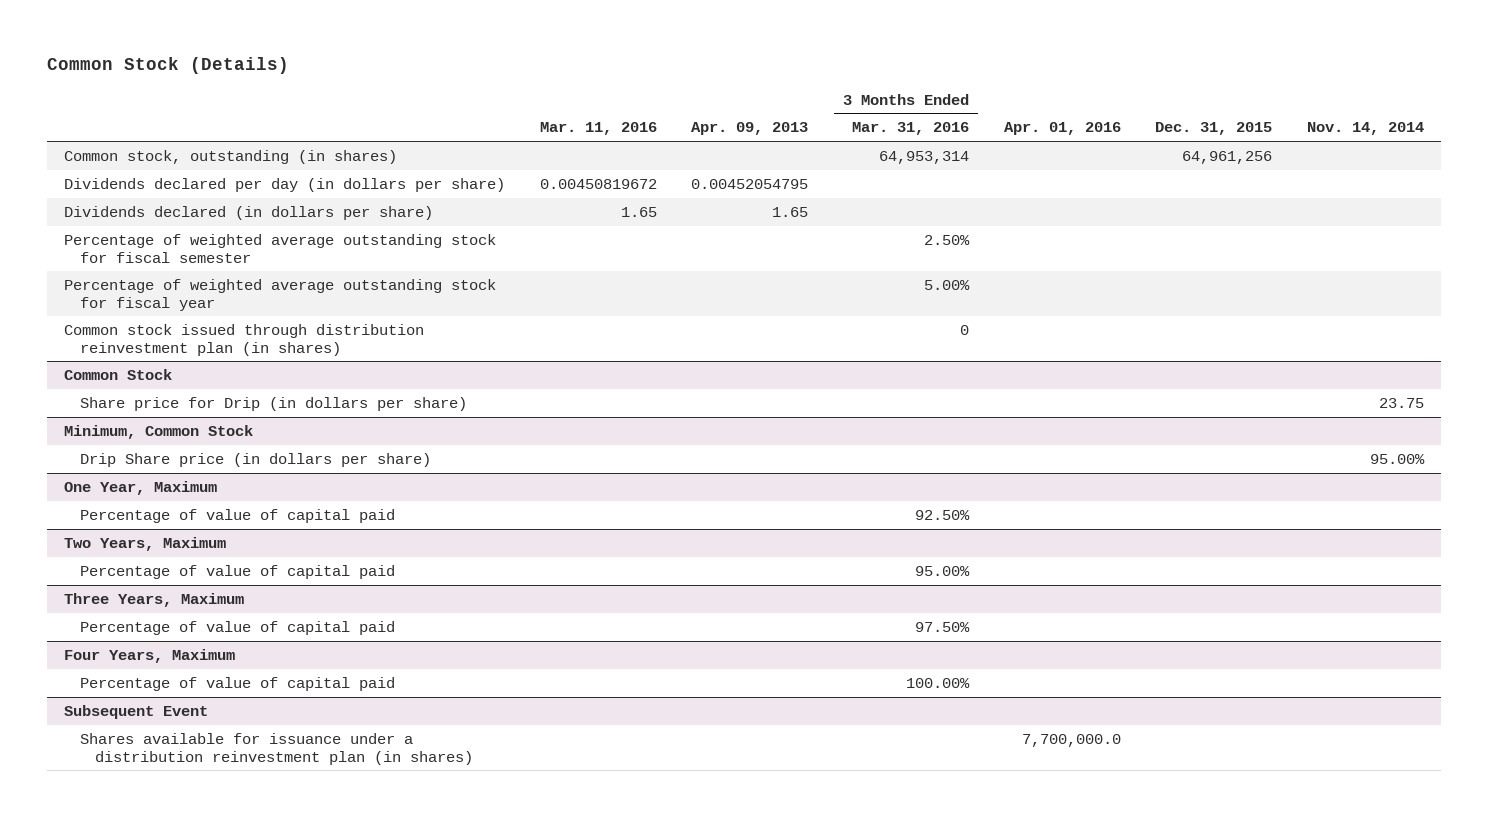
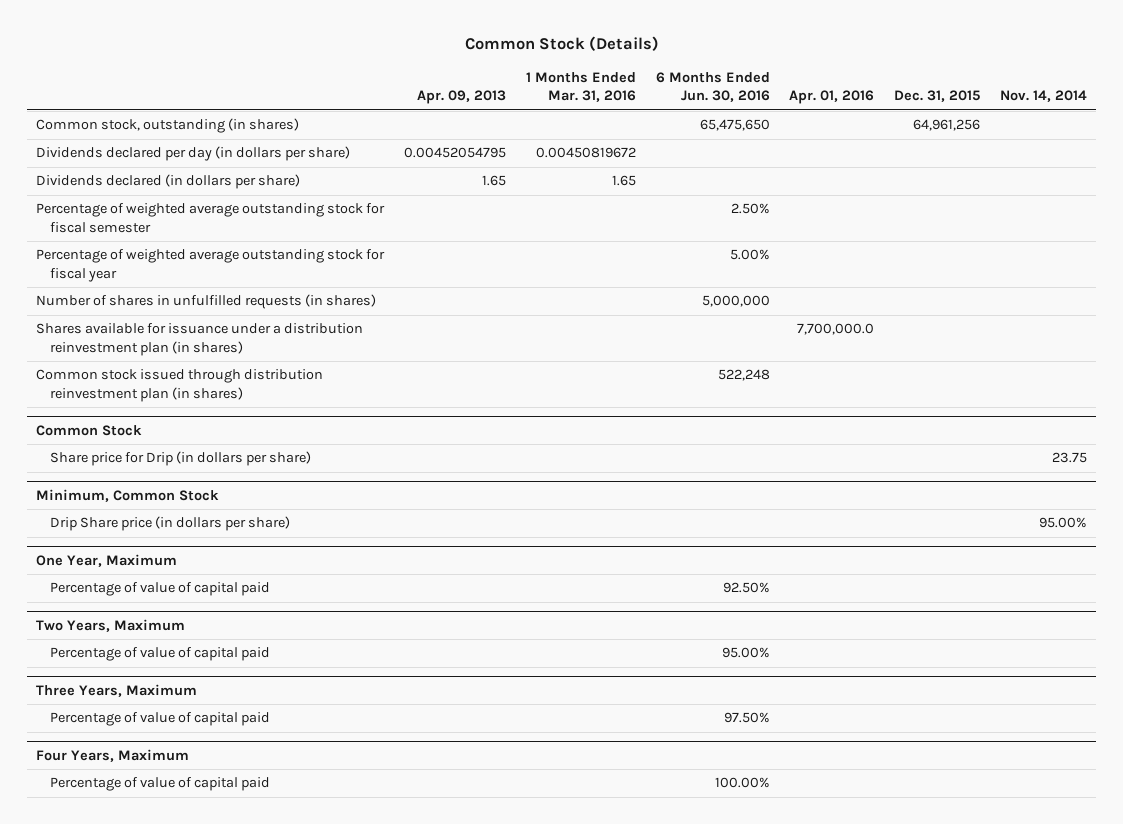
- | Mar. 11, 2016 | Apr. 09, 2013 | 3 Months Ended Mar. 31, 2016 | Apr. 01, 2016 | Dec. 31, 2015 | Nov. 14, 2014
+ | Apr. 09, 2013 | 1 Months Ended Mar. 31, 2016 | 6 Months Ended Jun. 30, 2016 | Apr. 01, 2016 | Dec. 31, 2015 | Nov. 14, 2014
+ Number of shares in unfulfilled requests (in shares) | | | 5,000,000 | | |
+ Shares available for issuance under a distribution reinvestment plan (in shares) | | | | 7,700,000.0 | |
- Subsequent Event
- Shares available for issuance under a distribution reinvestment plan (in shares) | | | | 7,700,000.0 | |

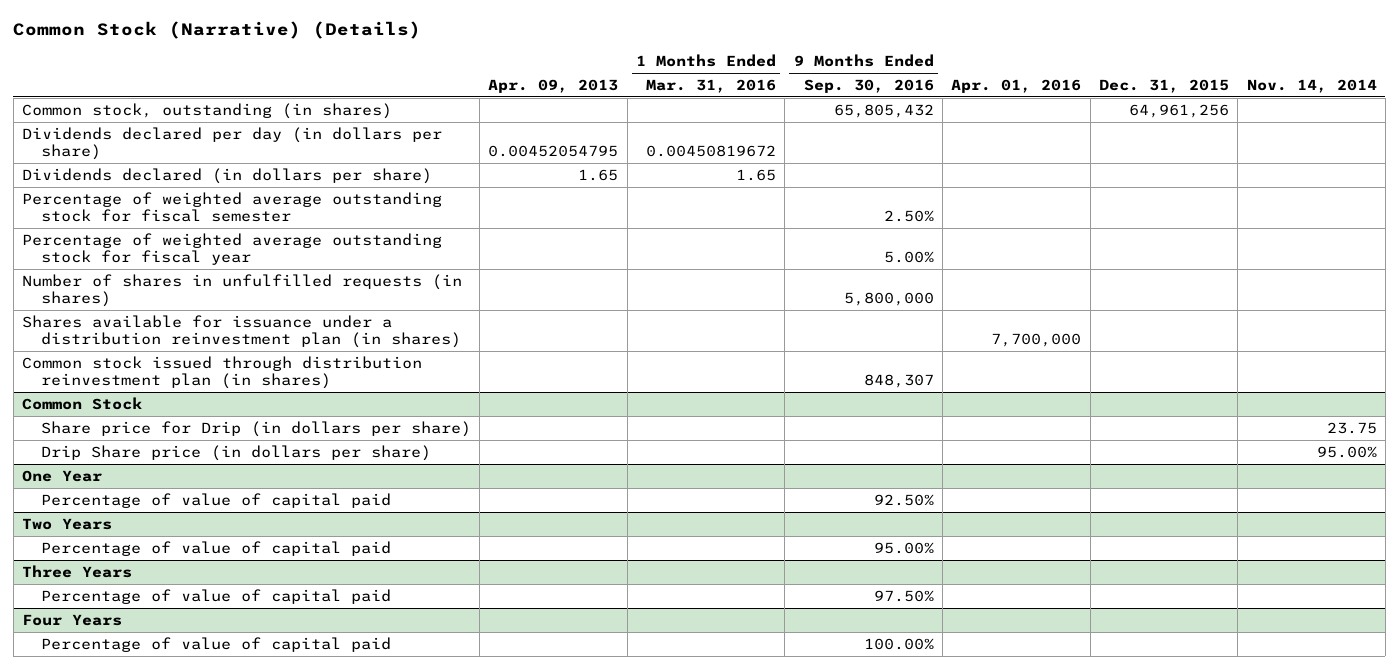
- Common Stock (Details)
+ Common Stock (Narrative) (Details)
- | Apr. 09, 2013 | 1 Months Ended Mar. 31, 2016 | 6 Months Ended Jun. 30, 2016 | Apr. 01, 2016 | Dec. 31, 2015 | Nov. 14, 2014
+ | Apr. 09, 2013 | 1 Months Ended Mar. 31, 2016 | 9 Months Ended Sep. 30, 2016 | Apr. 01, 2016 | Dec. 31, 2015 | Nov. 14, 2014
- Shares available for issuance under a distribution reinvestment plan (in shares) | | | | 7,700,000.0 | |
+ Shares available for issuance under a distribution reinvestment plan (in shares) | | | | 7,700,000 | |
- Minimum, Common Stock
- Drip Share price (in dollars per share) | | | | | | 95.00%
- One Year, Maximum
@ Common Stock
+ Drip Share price (in dollars per share) | | | | | | 95.00%
+ One Year
- Two Years, Maximum
+ Two Years
- Three Years, Maximum
+ Three Years
- Four Years, Maximum
+ Four Years

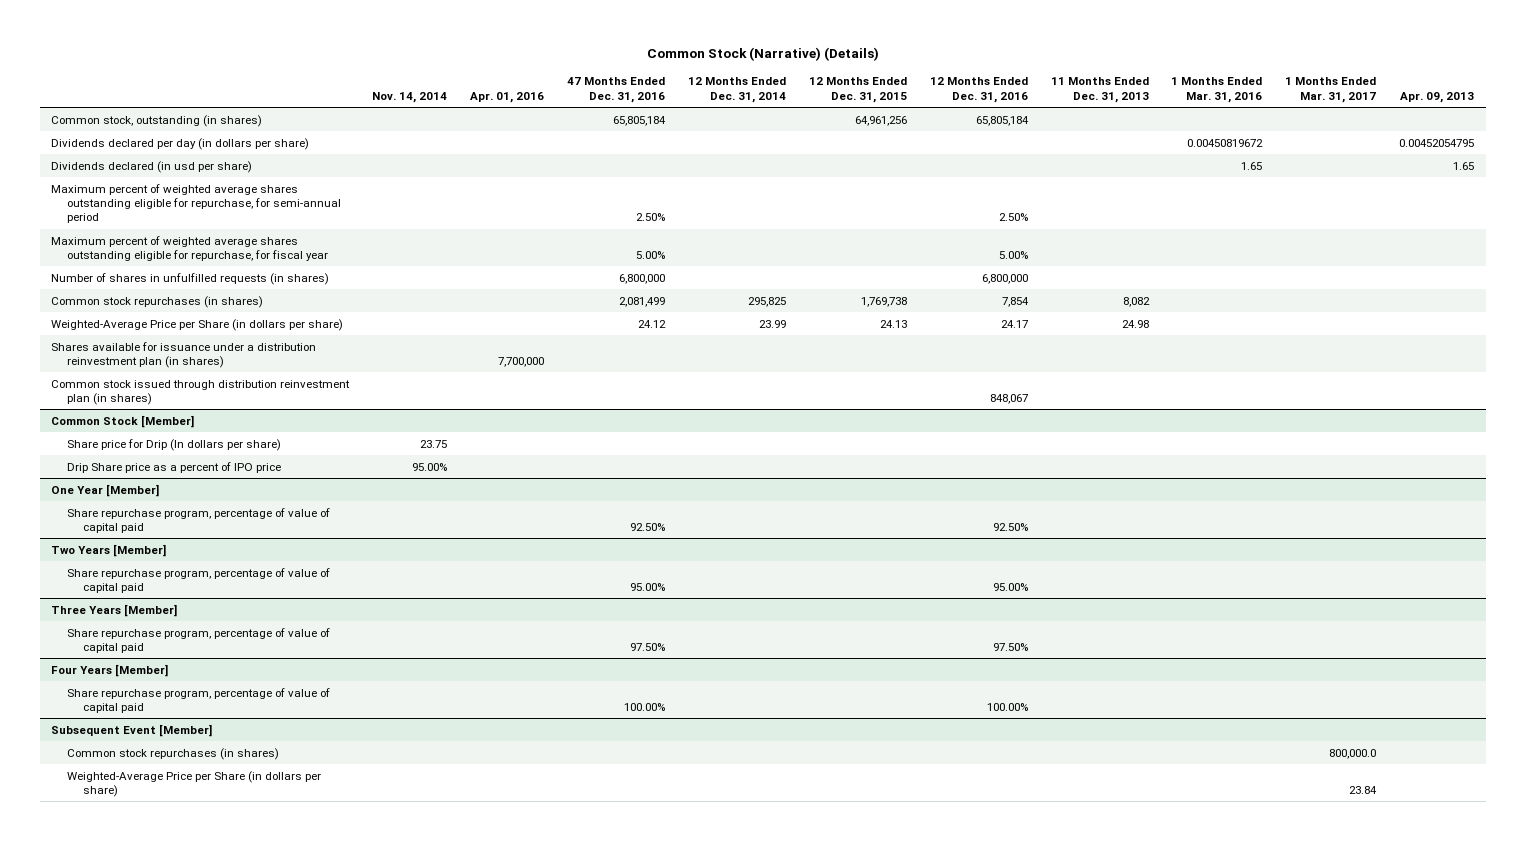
- | Apr. 09, 2013 | 1 Months Ended Mar. 31, 2016 | 9 Months Ended Sep. 30, 2016 | Apr. 01, 2016 | Dec. 31, 2015 | Nov. 14, 2014
+ | Nov. 14, 2014 | Apr. 01, 2016 | 47 Months Ended Dec. 31, 2016 | 12 Months Ended Dec. 31, 2014 | 12 Months Ended Dec. 31, 2015 | 12 Months Ended Dec. 31, 2016 | 11 Months Ended Dec. 31, 2013 | 1 Months Ended Mar. 31, 2016 | 1 Months Ended Mar. 31, 2017 | Apr. 09, 2013
- Dividends declared (in dollars per share) | 1.65 | 1.65 | | | |
- Percentage of weighted average outstanding stock for fiscal semester | | | 2.50% | | |
- Percentage of weighted average outstanding stock for fiscal year | | | 5.00% | | |
+ Dividends declared (in usd per share) | | | | | | | | 1.65 | | 1.65
+ Maximum percent of weighted average shares outstanding eligible for repurchase, for semi-annual period | | | 2.50% | | | 2.50% | | | |
+ Maximum percent of weighted average shares outstanding eligible for repurchase, for fiscal year | | | 5.00% | | | 5.00% | | | |
+ Common stock repurchases (in shares) | | | 2,081,499 | 295,825 | 1,769,738 | 7,854 | 8,082 | | |
+ Weighted-Average Price per Share (in dollars per share) | | | 24.12 | 23.99 | 24.13 | 24.17 | 24.98 | | |
- Common Stock
- Share price for Drip (in dollars per share) | | | | | | 23.75
- Drip Share price (in dollars per share) | | | | | | 95.00%
- One Year
- Percentage of value of capital paid | | | 92.50% | | |
- Two Years
- Percentage of value of capital paid | | | 95.00% | | |
- Three Years
- Percentage of value of capital paid | | | 97.50% | | |
- Four Years
- Percentage of value of capital paid | | | 100.00% | | |
+ Common Stock [Member]
+ Share price for Drip (In dollars per share) | 23.75 | | | | | | | | |
+ Drip Share price as a percent of IPO price | 95.00% | | | | | | | | |
+ One Year [Member]
+ Share repurchase program, percentage of value of capital paid | | | 92.50% | | | 92.50% | | | |
+ Two Years [Member]
+ Share repurchase program, percentage of value of capital paid | | | 95.00% | | | 95.00% | | | |
+ Three Years [Member]
+ Share repurchase program, percentage of value of capital paid | | | 97.50% | | | 97.50% | | | |
+ Four Years [Member]
+ Share repurchase program, percentage of value of capital paid | | | 100.00% | | | 100.00% | | | |
+ Subsequent Event [Member]
+ Common stock repurchases (in shares) | | | | | | | | | 800,000.0 |
+ Weighted-Average Price per Share (in dollars per share) | | | | | | | | | 23.84 |

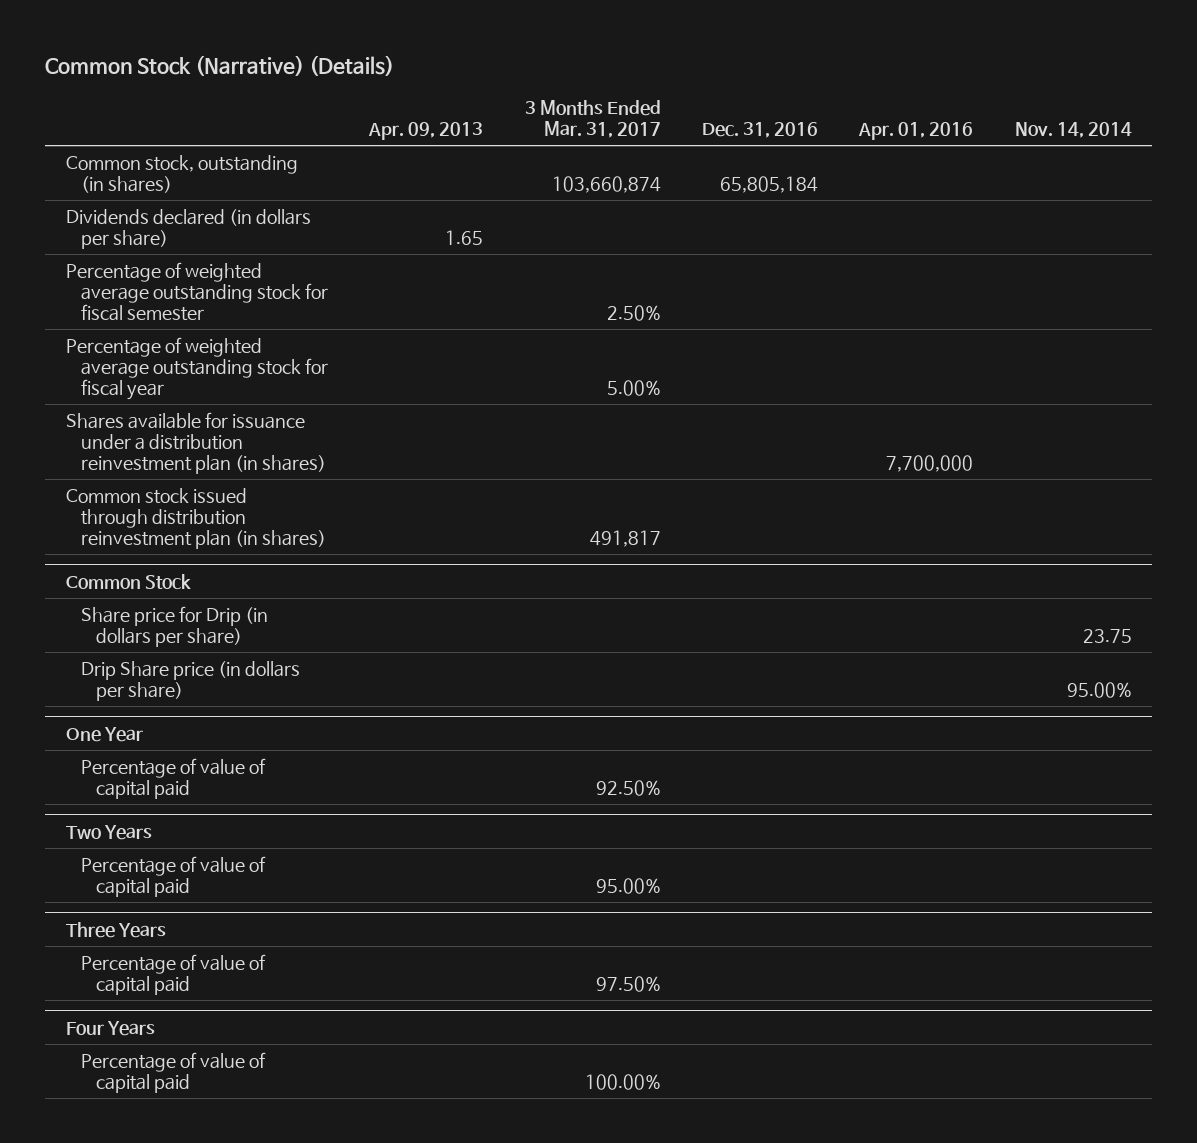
- | Nov. 14, 2014 | Apr. 01, 2016 | 47 Months Ended Dec. 31, 2016 | 12 Months Ended Dec. 31, 2014 | 12 Months Ended Dec. 31, 2015 | 12 Months Ended Dec. 31, 2016 | 11 Months Ended Dec. 31, 2013 | 1 Months Ended Mar. 31, 2016 | 1 Months Ended Mar. 31, 2017 | Apr. 09, 2013
+ | Apr. 09, 2013 | 3 Months Ended Mar. 31, 2017 | Dec. 31, 2016 | Apr. 01, 2016 | Nov. 14, 2014
- Dividends declared per day (in dollars per share) | | | | | | | | 0.00450819672 | | 0.00452054795
- Dividends declared (in usd per share) | | | | | | | | 1.65 | | 1.65
- Maximum percent of weighted average shares outstanding eligible for repurchase, for semi-annual period | | | 2.50% | | | 2.50% | | | |
- Maximum percent of weighted average shares outstanding eligible for repurchase, for fiscal year | | | 5.00% | | | 5.00% | | | |
- Number of shares in unfulfilled requests (in shares) | | | 6,800,000 | | | 6,800,000 | | | |
- Common stock repurchases (in shares) | | | 2,081,499 | 295,825 | 1,769,738 | 7,854 | 8,082 | | |
- Weighted-Average Price per Share (in dollars per share) | | | 24.12 | 23.99 | 24.13 | 24.17 | 24.98 | | |
+ Dividends declared (in dollars per share) | 1.65 | | | |
+ Percentage of weighted average outstanding stock for fiscal semester | | 2.50% | | |
+ Percentage of weighted average outstanding stock for fiscal year | | 5.00% | | |
- Common Stock [Member]
- Share price for Drip (In dollars per share) | 23.75 | | | | | | | | |
- Drip Share price as a percent of IPO price | 95.00% | | | | | | | | |
- One Year [Member]
- Share repurchase program, percentage of value of capital paid | | | 92.50% | | | 92.50% | | | |
- Two Years [Member]
- Share repurchase program, percentage of value of capital paid | | | 95.00% | | | 95.00% | | | |
- Three Years [Member]
- Share repurchase program, percentage of value of capital paid | | | 97.50% | | | 97.50% | | | |
- Four Years [Member]
- Share repurchase program, percentage of value of capital paid | | | 100.00% | | | 100.00% | | | |
- Subsequent Event [Member]
- Common stock repurchases (in shares) | | | | | | | | | 800,000.0 |
- Weighted-Average Price per Share (in dollars per share) | | | | | | | | | 23.84 |
+ Common Stock
+ Share price for Drip (in dollars per share) | | | | | 23.75
+ Drip Share price (in dollars per share) | | | | | 95.00%
+ One Year
+ Percentage of value of capital paid | | 92.50% | | |
+ Two Years
+ Percentage of value of capital paid | | 95.00% | | |
+ Three Years
+ Percentage of value of capital paid | | 97.50% | | |
+ Four Years
+ Percentage of value of capital paid | | 100.00% | | |

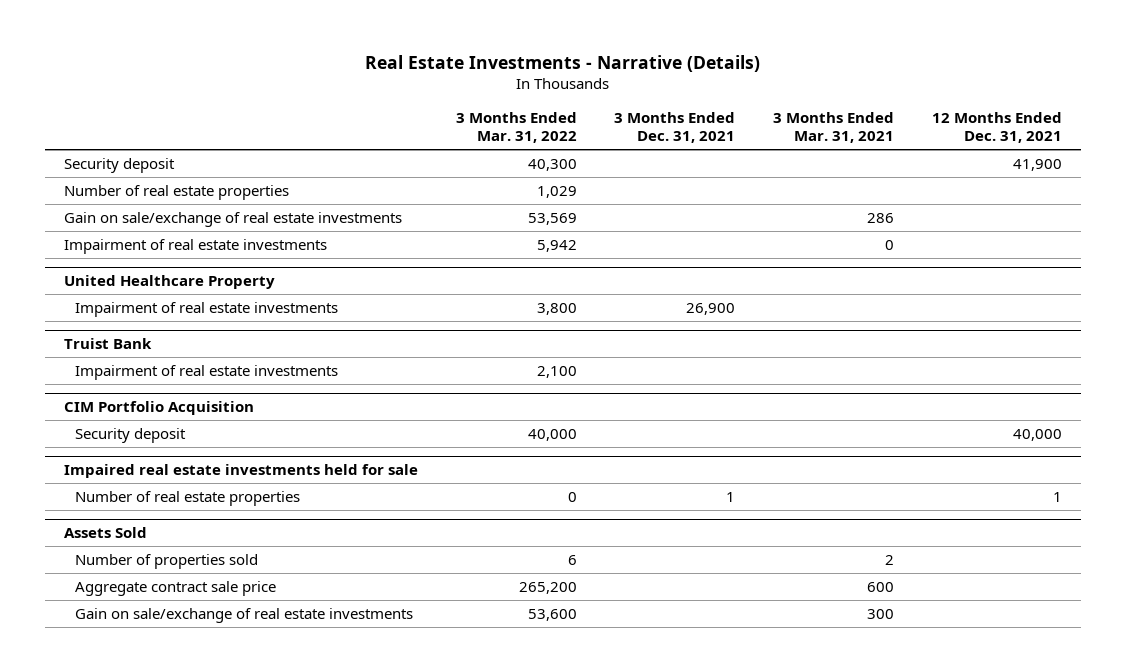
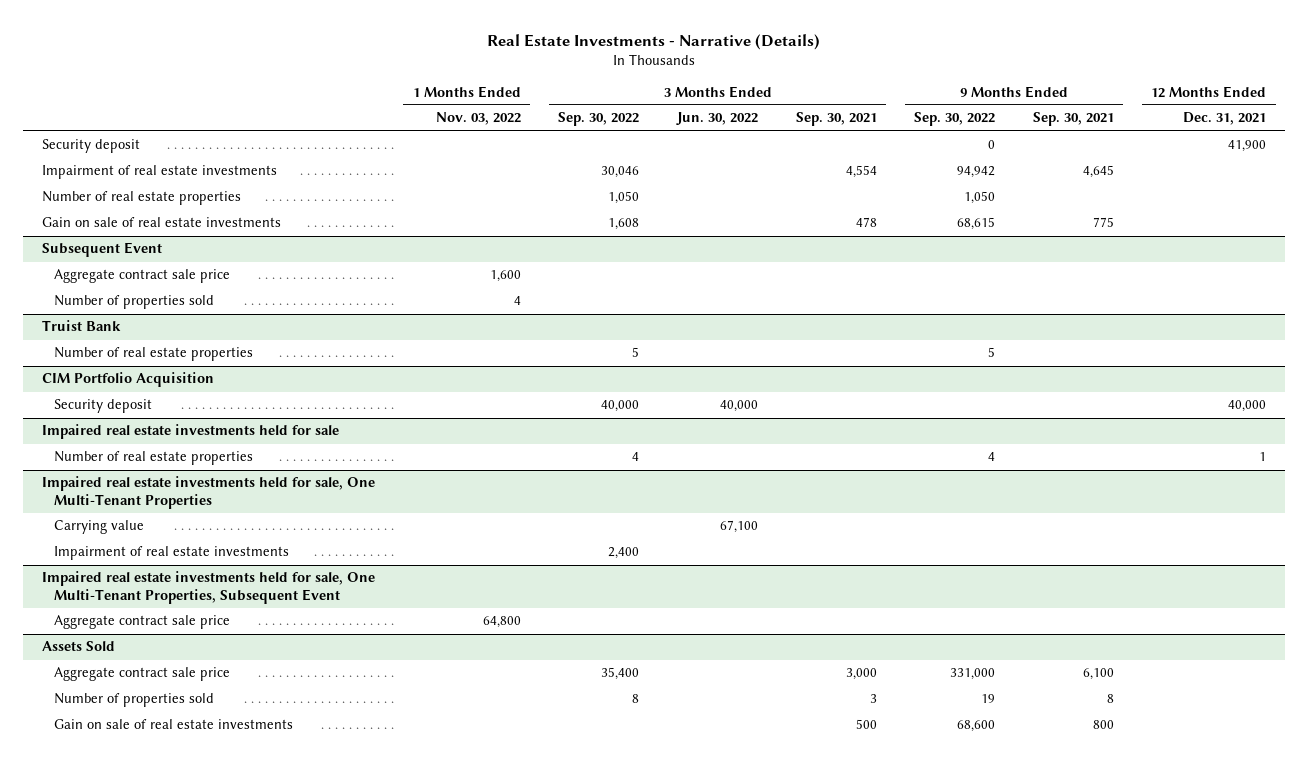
- | 3 Months Ended Mar. 31, 2022 | 3 Months Ended Dec. 31, 2021 | 3 Months Ended Mar. 31, 2021 | 12 Months Ended Dec. 31, 2021
+ | 1 Months Ended Nov. 03, 2022 | 3 Months Ended Sep. 30, 2022 | 3 Months Ended Jun. 30, 2022 | 3 Months Ended Sep. 30, 2021 | 9 Months Ended Sep. 30, 2022 | 9 Months Ended Sep. 30, 2021 | 12 Months Ended Dec. 31, 2021
- Gain on sale/exchange of real estate investments | 53,569 | | 286 |
- United Healthcare Property
- Impairment of real estate investments | 3,800 | 26,900 | |
moved down: Number of real estate properties | | 1,050 | | | 1,050 | |
+ Gain on sale of real estate investments | | 1,608 | | 478 | 68,615 | 775 |
+ Subsequent Event
+ Aggregate contract sale price | 1,600 | | | | | |
+ Number of properties sold | 4 | | | | | |
@ Truist Bank
- Impairment of real estate investments | 2,100 | | |
+ Number of real estate properties | | 5 | | | 5 | |
+ Impaired real estate investments held for sale, One Multi-Tenant Properties
+ Carrying value | | | 67,100 | | | |
+ Impairment of real estate investments | | 2,400 | | | | |
+ Impaired real estate investments held for sale, One Multi-Tenant Properties, Subsequent Event
+ Aggregate contract sale price | 64,800 | | | | | |
@ Assets Sold
- Gain on sale/exchange of real estate investments | 53,600 | | 300 |
moved down: Number of properties sold | | 8 | | 3 | 19 | 8 |
+ Gain on sale of real estate investments | | | | 500 | 68,600 | 800 |

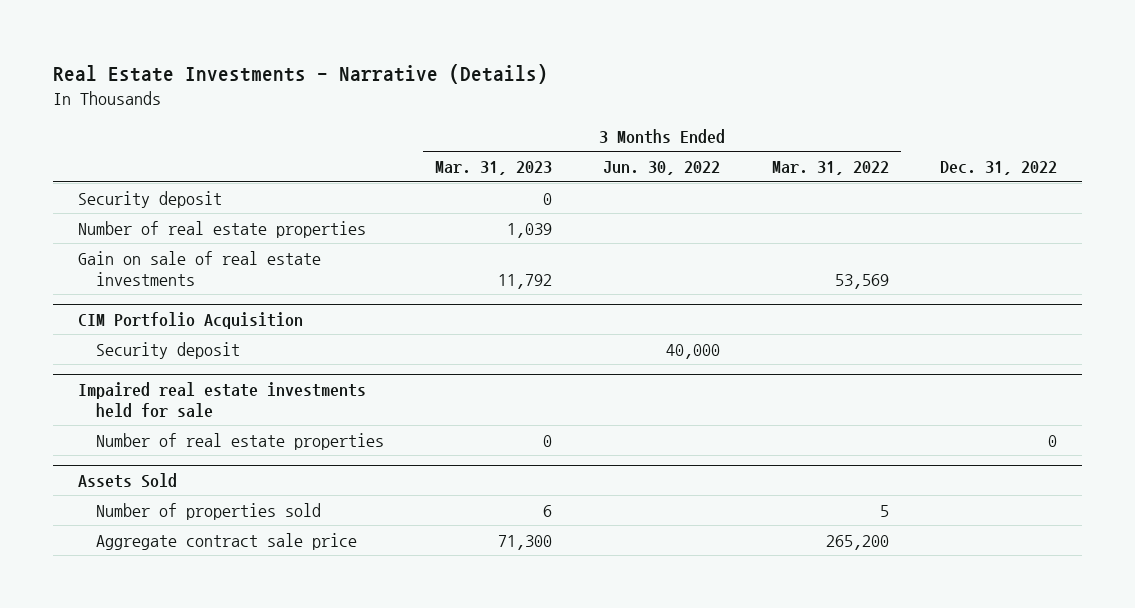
- | 1 Months Ended Nov. 03, 2022 | 3 Months Ended Sep. 30, 2022 | 3 Months Ended Jun. 30, 2022 | 3 Months Ended Sep. 30, 2021 | 9 Months Ended Sep. 30, 2022 | 9 Months Ended Sep. 30, 2021 | 12 Months Ended Dec. 31, 2021
+ | 3 Months Ended Mar. 31, 2023 | 3 Months Ended Jun. 30, 2022 | 3 Months Ended Mar. 31, 2022 | Dec. 31, 2022
- Impairment of real estate investments | | 30,046 | | 4,554 | 94,942 | 4,645 |
- Subsequent Event
- Aggregate contract sale price | 1,600 | | | | | |
- Number of properties sold | 4 | | | | | |
- Truist Bank
- Number of real estate properties | | 5 | | | 5 | |
- Impaired real estate investments held for sale, One Multi-Tenant Properties
- Carrying value | | | 67,100 | | | |
- Impairment of real estate investments | | 2,400 | | | | |
- Impaired real estate investments held for sale, One Multi-Tenant Properties, Subsequent Event
- Aggregate contract sale price | 64,800 | | | | | |
@ Assets Sold
- Gain on sale of real estate investments | | | | 500 | 68,600 | 800 |
moved down: Aggregate contract sale price | 71,300 | | 265,200 |

